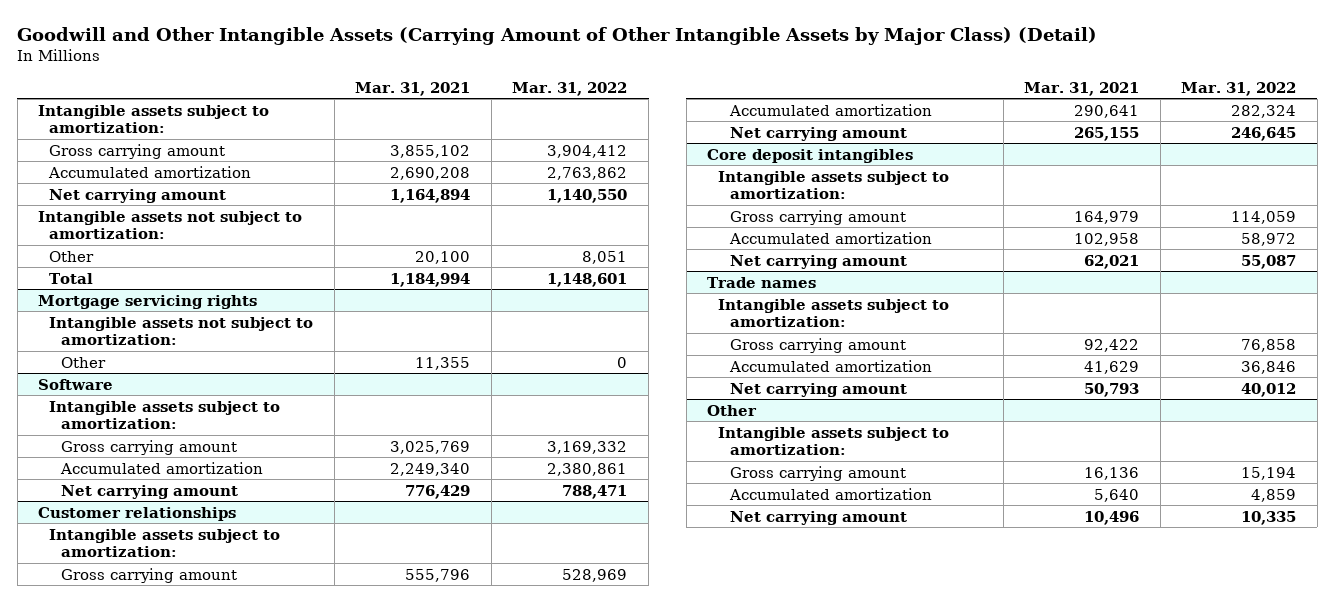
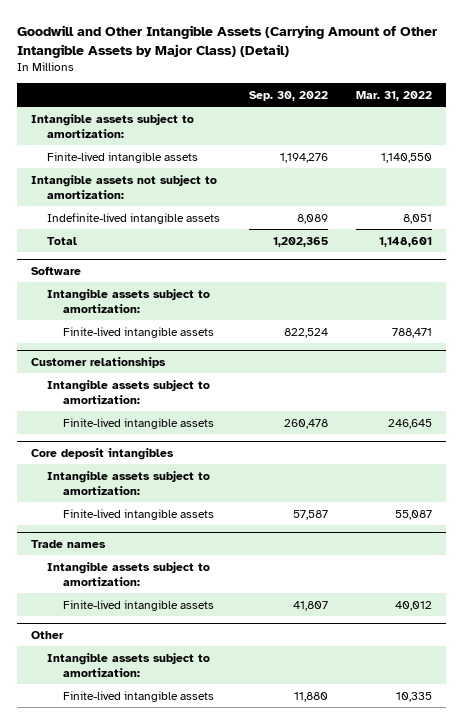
- | Mar. 31, 2021 | Mar. 31, 2022
+ | Sep. 30, 2022 | Mar. 31, 2022
- Gross carrying amount | 3,855,102 | 3,904,412
- Accumulated amortization | 2,690,208 | 2,763,862
- Net carrying amount | 1,164,894 | 1,140,550
+ Finite-lived intangible assets | 1,194,276 | 1,140,550
- Other | 20,100 | 8,051
+ Indefinite-lived intangible assets | 8,089 | 8,051
- Mortgage servicing rights
- Intangible assets not subject to amortization:
- Other | 11,355 | 0
@ Software
- Gross carrying amount | 3,025,769 | 3,169,332
- Accumulated amortization | 2,249,340 | 2,380,861
- Net carrying amount | 776,429 | 788,471
+ Finite-lived intangible assets | 822,524 | 788,471
@ Customer relationships
- Gross carrying amount | 555,796 | 528,969
- Accumulated amortization | 290,641 | 282,324
- Net carrying amount | 265,155 | 246,645
+ Finite-lived intangible assets | 260,478 | 246,645
@ Core deposit intangibles
- Gross carrying amount | 164,979 | 114,059
- Accumulated amortization | 102,958 | 58,972
- Net carrying amount | 62,021 | 55,087
+ Finite-lived intangible assets | 57,587 | 55,087
@ Trade names
- Gross carrying amount | 92,422 | 76,858
- Accumulated amortization | 41,629 | 36,846
- Net carrying amount | 50,793 | 40,012
+ Finite-lived intangible assets | 41,807 | 40,012
@ Other
- Gross carrying amount | 16,136 | 15,194
- Accumulated amortization | 5,640 | 4,859
- Net carrying amount | 10,496 | 10,335
+ Finite-lived intangible assets | 11,880 | 10,335

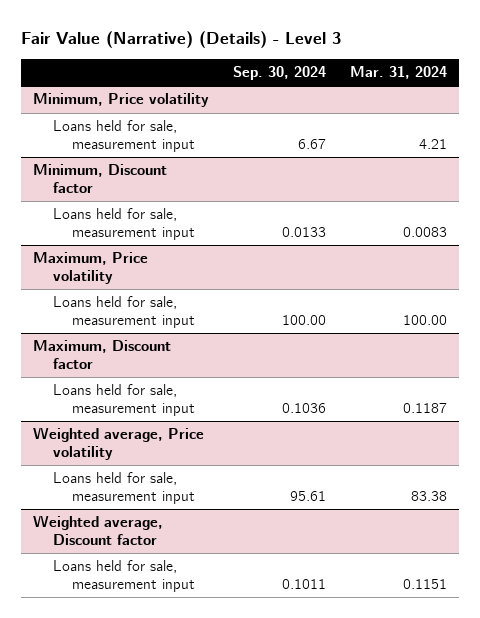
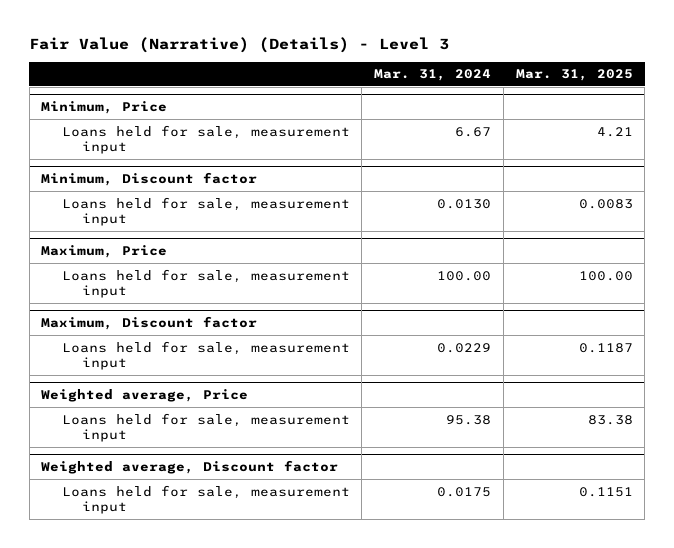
- | Sep. 30, 2024 | Mar. 31, 2024
+ | Mar. 31, 2024 | Mar. 31, 2025
- Minimum, Price volatility
- Loans held for sale, measurement input | 6.67 | 4.21
+ Minimum, Price
+ Loans held for sale, measurement input | 6.67 | 4.21
@ Minimum, Discount factor
- Loans held for sale, measurement input | 0.0133 | 0.0083
- Maximum, Price volatility
@ Minimum, Discount factor
+ Loans held for sale, measurement input | 0.0130 | 0.0083
+ Maximum, Price
@ Maximum, Discount factor
- Loans held for sale, measurement input | 0.1036 | 0.1187
- Weighted average, Price volatility
- Loans held for sale, measurement input | 95.61 | 83.38
@ Maximum, Discount factor
+ Loans held for sale, measurement input | 0.0229 | 0.1187
+ Weighted average, Price
+ Loans held for sale, measurement input | 95.38 | 83.38
@ Weighted average, Discount factor
- Loans held for sale, measurement input | 0.1011 | 0.1151
+ Loans held for sale, measurement input | 0.0175 | 0.1151

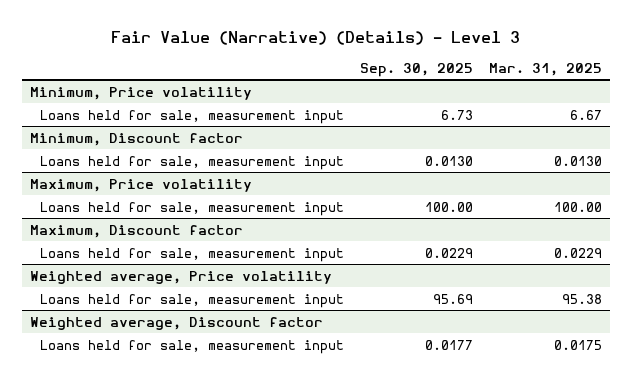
- | Mar. 31, 2024 | Mar. 31, 2025
+ | Sep. 30, 2025 | Mar. 31, 2025
- Minimum, Price
- Loans held for sale, measurement input | 6.67 | 4.21
+ Minimum, Price volatility
+ Loans held for sale, measurement input | 6.73 | 6.67
@ Minimum, Discount factor
- Loans held for sale, measurement input | 0.0130 | 0.0083
- Maximum, Price
@ Minimum, Discount factor
+ Loans held for sale, measurement input | 0.0130 | 0.0130
+ Maximum, Price volatility
@ Maximum, Discount factor
- Loans held for sale, measurement input | 0.0229 | 0.1187
- Weighted average, Price
- Loans held for sale, measurement input | 95.38 | 83.38
@ Maximum, Discount factor
+ Loans held for sale, measurement input | 0.0229 | 0.0229
+ Weighted average, Price volatility
+ Loans held for sale, measurement input | 95.69 | 95.38
@ Weighted average, Discount factor
- Loans held for sale, measurement input | 0.0175 | 0.1151
+ Loans held for sale, measurement input | 0.0177 | 0.0175

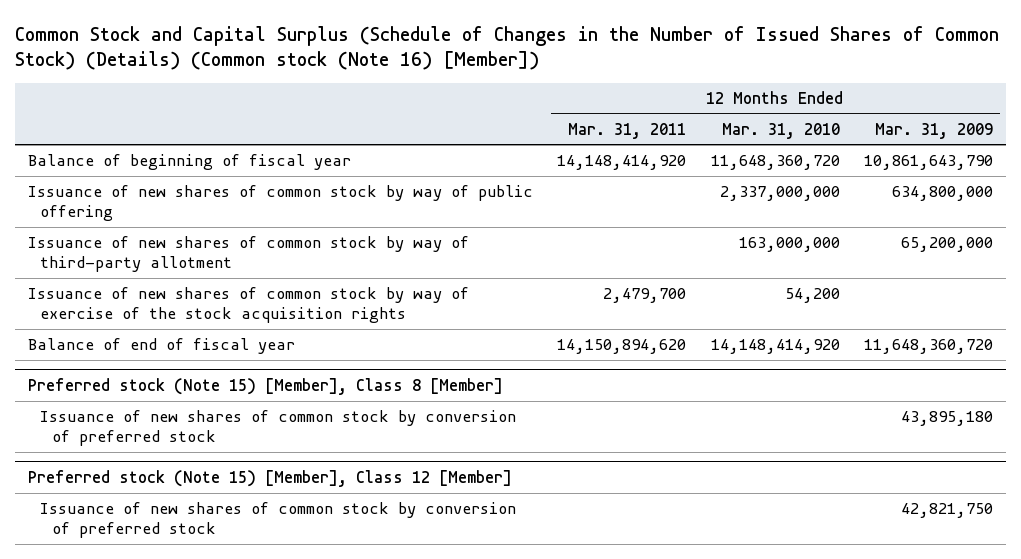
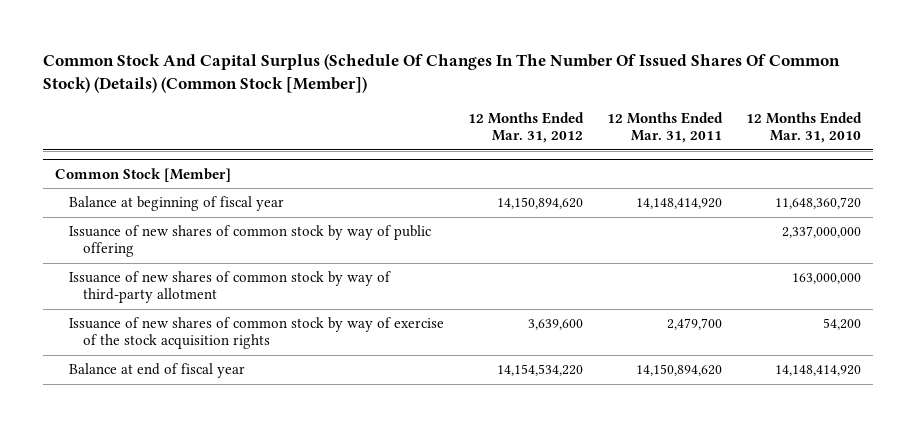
- Common Stock and Capital Surplus (Schedule of Changes in the Number of Issued Shares of Common Stock) (Details) (Common stock (Note 16) [Member])
+ Common Stock And Capital Surplus (Schedule Of Changes In The Number Of Issued Shares Of Common Stock) (Details) (Common Stock [Member])
- | 12 Months Ended Mar. 31, 2011 | 12 Months Ended Mar. 31, 2010 | 12 Months Ended Mar. 31, 2009
+ | 12 Months Ended Mar. 31, 2012 | 12 Months Ended Mar. 31, 2011 | 12 Months Ended Mar. 31, 2010
- Balance of beginning of fiscal year | 14,148,414,920 | 11,648,360,720 | 10,861,643,790
+ Common Stock [Member]
+ Balance at beginning of fiscal year | 14,150,894,620 | 14,148,414,920 | 11,648,360,720
- Balance of end of fiscal year | 14,150,894,620 | 14,148,414,920 | 11,648,360,720
- Preferred stock (Note 15) [Member], Class 8 [Member]
- Issuance of new shares of common stock by conversion of preferred stock | | | 43,895,180
- Preferred stock (Note 15) [Member], Class 12 [Member]
- Issuance of new shares of common stock by conversion of preferred stock | | | 42,821,750
+ Balance at end of fiscal year | 14,154,534,220 | 14,150,894,620 | 14,148,414,920

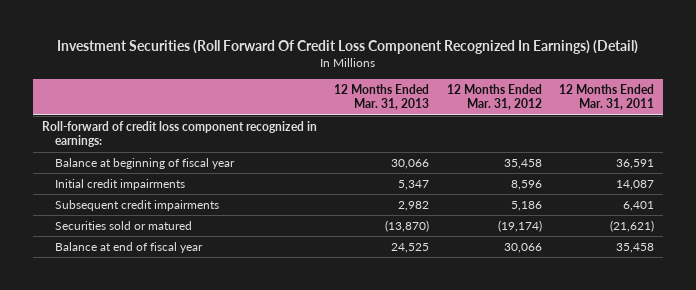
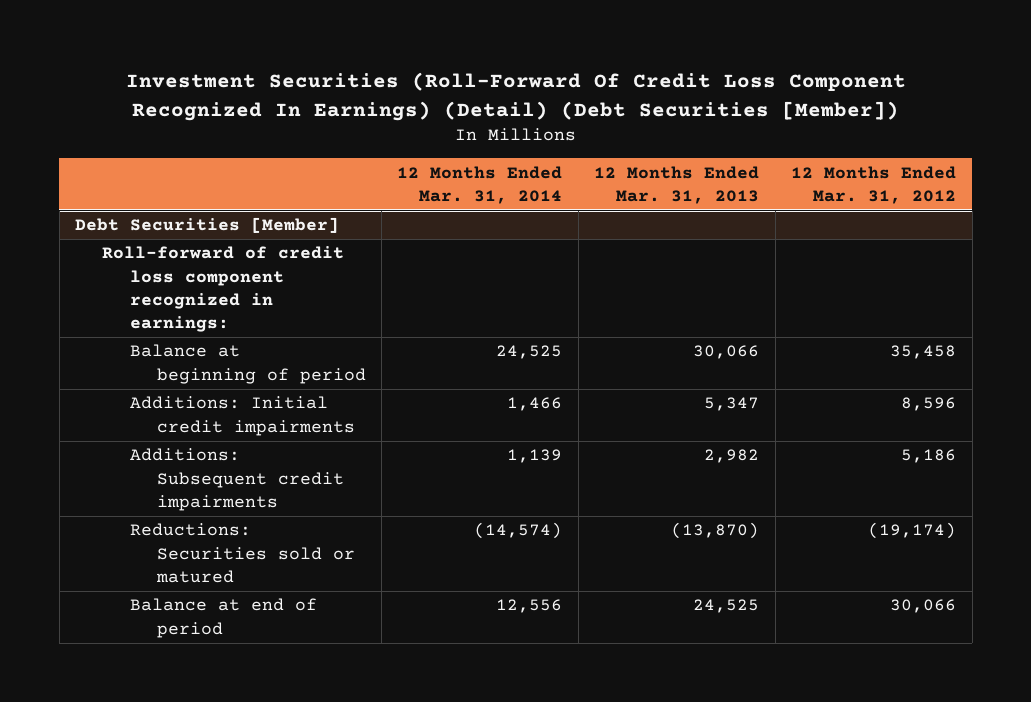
- Investment Securities (Roll Forward Of Credit Loss Component Recognized In Earnings) (Detail)
+ Investment Securities (Roll-Forward Of Credit Loss Component Recognized In Earnings) (Detail) (Debt Securities [Member])
- | 12 Months Ended Mar. 31, 2013 | 12 Months Ended Mar. 31, 2012 | 12 Months Ended Mar. 31, 2011
+ | 12 Months Ended Mar. 31, 2014 | 12 Months Ended Mar. 31, 2013 | 12 Months Ended Mar. 31, 2012
+ Debt Securities [Member]
- Balance at beginning of fiscal year | 30,066 | 35,458 | 36,591
- Initial credit impairments | 5,347 | 8,596 | 14,087
- Subsequent credit impairments | 2,982 | 5,186 | 6,401
- Securities sold or matured | (13,870) | (19,174) | (21,621)
- Balance at end of fiscal year | 24,525 | 30,066 | 35,458
+ Balance at beginning of period | 24,525 | 30,066 | 35,458
+ Additions: Initial credit impairments | 1,466 | 5,347 | 8,596
+ Additions: Subsequent credit impairments | 1,139 | 2,982 | 5,186
+ Reductions: Securities sold or matured | (14,574) | (13,870) | (19,174)
+ Balance at end of period | 12,556 | 24,525 | 30,066

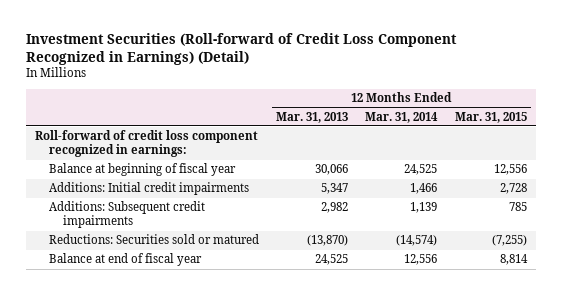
- Investment Securities (Roll-Forward Of Credit Loss Component Recognized In Earnings) (Detail) (Debt Securities [Member])
+ Investment Securities (Roll-forward of Credit Loss Component Recognized in Earnings) (Detail)
- | 12 Months Ended Mar. 31, 2014 | 12 Months Ended Mar. 31, 2013 | 12 Months Ended Mar. 31, 2012
+ | 12 Months Ended Mar. 31, 2013 | 12 Months Ended Mar. 31, 2014 | 12 Months Ended Mar. 31, 2015
- Debt Securities [Member]
- Balance at beginning of period | 24,525 | 30,066 | 35,458
+ Balance at beginning of fiscal year | 30,066 | 24,525 | 12,556
- Balance at end of period | 12,556 | 24,525 | 30,066
+ Balance at end of fiscal year | 24,525 | 12,556 | 8,814

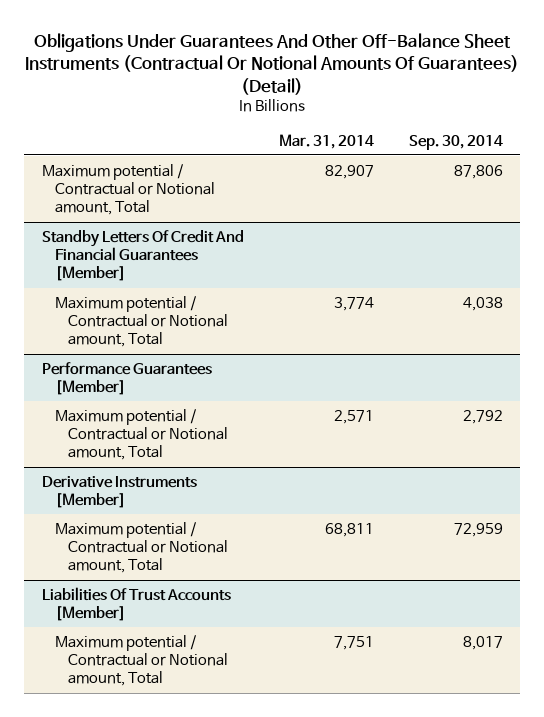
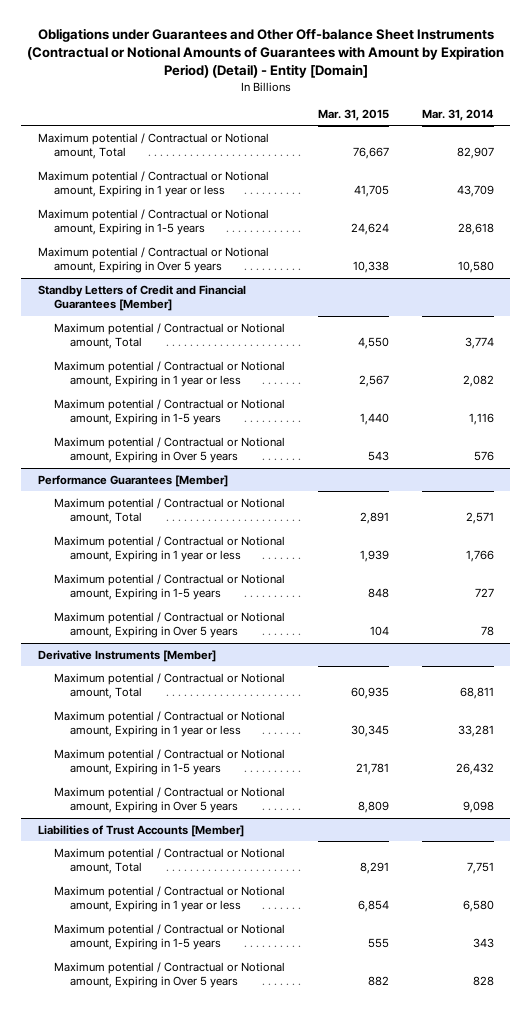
- Obligations Under Guarantees And Other Off-Balance Sheet Instruments (Contractual Or Notional Amounts Of Guarantees) (Detail)
+ Obligations under Guarantees and Other Off-balance Sheet Instruments (Contractual or Notional Amounts of Guarantees with Amount by Expiration Period) (Detail) - Entity [Domain]
- | Mar. 31, 2014 | Sep. 30, 2014
+ | Mar. 31, 2015 | Mar. 31, 2014
- Standby Letters Of Credit And Financial Guarantees [Member]
+ Maximum potential / Contractual or Notional amount, Expiring in 1 year or less | 41,705 | 43,709
+ Maximum potential / Contractual or Notional amount, Expiring in 1-5 years | 24,624 | 28,618
+ Maximum potential / Contractual or Notional amount, Expiring in Over 5 years | 10,338 | 10,580
+ Standby Letters of Credit and Financial Guarantees [Member]
+ Maximum potential / Contractual or Notional amount, Expiring in 1 year or less | 2,567 | 2,082
+ Maximum potential / Contractual or Notional amount, Expiring in 1-5 years | 1,440 | 1,116
+ Maximum potential / Contractual or Notional amount, Expiring in Over 5 years | 543 | 576
@ Performance Guarantees [Member]
+ Maximum potential / Contractual or Notional amount, Expiring in 1 year or less | 1,939 | 1,766
+ Maximum potential / Contractual or Notional amount, Expiring in 1-5 years | 848 | 727
+ Maximum potential / Contractual or Notional amount, Expiring in Over 5 years | 104 | 78
- Liabilities Of Trust Accounts [Member]
@ Derivative Instruments [Member]
+ Maximum potential / Contractual or Notional amount, Expiring in 1 year or less | 30,345 | 33,281
+ Maximum potential / Contractual or Notional amount, Expiring in 1-5 years | 21,781 | 26,432
+ Maximum potential / Contractual or Notional amount, Expiring in Over 5 years | 8,809 | 9,098
+ Liabilities of Trust Accounts [Member]
+ Maximum potential / Contractual or Notional amount, Expiring in 1 year or less | 6,854 | 6,580
+ Maximum potential / Contractual or Notional amount, Expiring in 1-5 years | 555 | 343
+ Maximum potential / Contractual or Notional amount, Expiring in Over 5 years | 882 | 828

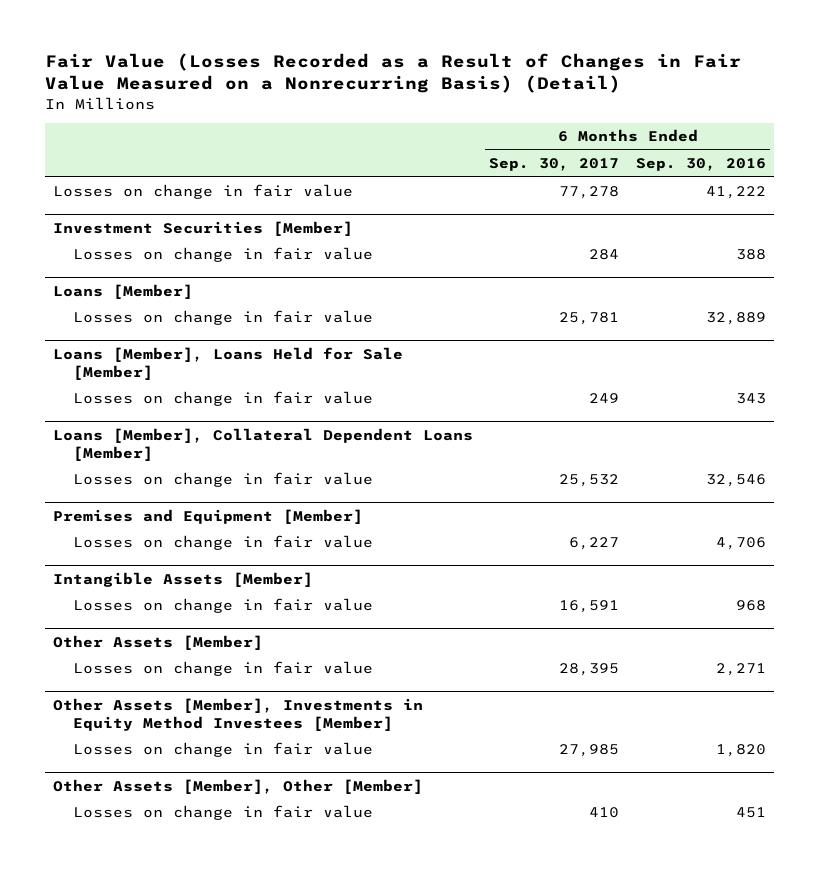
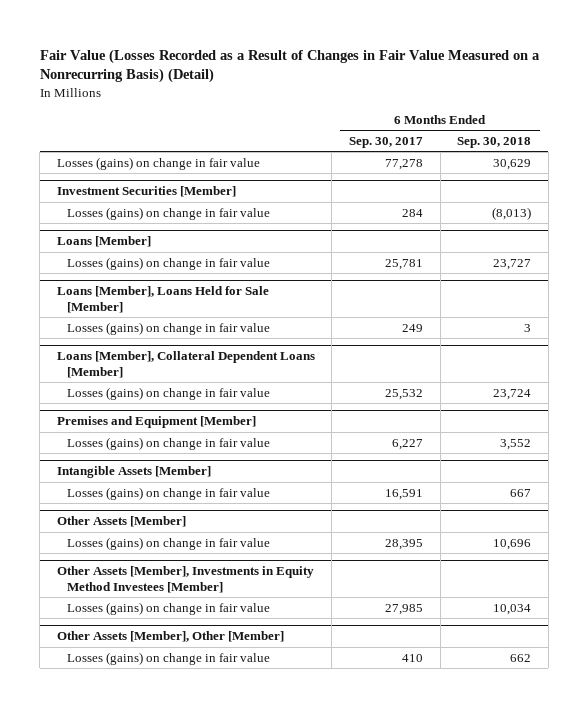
- | 6 Months Ended Sep. 30, 2017 | 6 Months Ended Sep. 30, 2016
+ | 6 Months Ended Sep. 30, 2017 | 6 Months Ended Sep. 30, 2018
- Losses on change in fair value | 77,278 | 41,222
+ Losses (gains) on change in fair value | 77,278 | 30,629
@ Investment Securities [Member]
- Losses on change in fair value | 284 | 388
+ Losses (gains) on change in fair value | 284 | (8,013)
@ Loans [Member]
- Losses on change in fair value | 25,781 | 32,889
+ Losses (gains) on change in fair value | 25,781 | 23,727
@ Loans [Member], Loans Held for Sale [Member]
- Losses on change in fair value | 249 | 343
+ Losses (gains) on change in fair value | 249 | 3
@ Loans [Member], Collateral Dependent Loans [Member]
- Losses on change in fair value | 25,532 | 32,546
+ Losses (gains) on change in fair value | 25,532 | 23,724
@ Premises and Equipment [Member]
- Losses on change in fair value | 6,227 | 4,706
+ Losses (gains) on change in fair value | 6,227 | 3,552
@ Intangible Assets [Member]
- Losses on change in fair value | 16,591 | 968
+ Losses (gains) on change in fair value | 16,591 | 667
@ Other Assets [Member]
- Losses on change in fair value | 28,395 | 2,271
+ Losses (gains) on change in fair value | 28,395 | 10,696
@ Other Assets [Member], Investments in Equity Method Investees [Member]
- Losses on change in fair value | 27,985 | 1,820
+ Losses (gains) on change in fair value | 27,985 | 10,034
@ Other Assets [Member], Other [Member]
- Losses on change in fair value | 410 | 451
+ Losses (gains) on change in fair value | 410 | 662

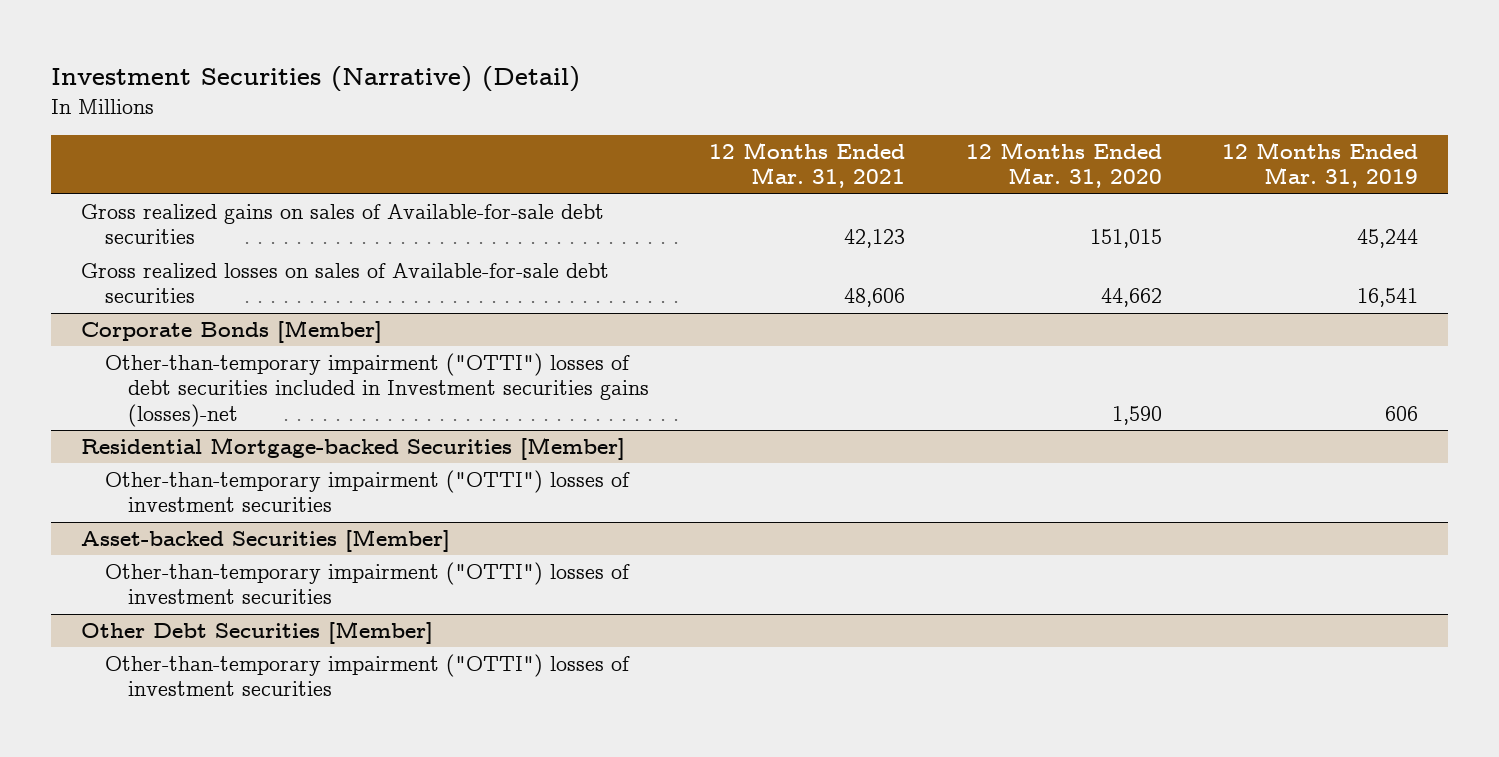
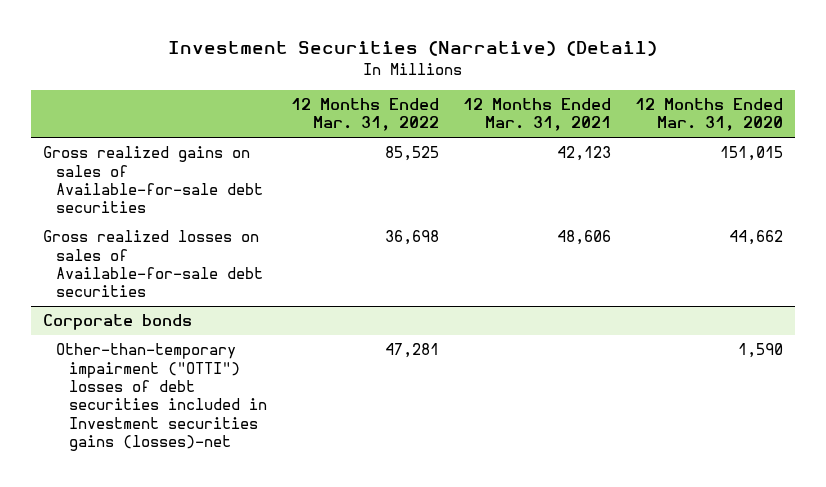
- | 12 Months Ended Mar. 31, 2021 | 12 Months Ended Mar. 31, 2020 | 12 Months Ended Mar. 31, 2019
+ | 12 Months Ended Mar. 31, 2022 | 12 Months Ended Mar. 31, 2021 | 12 Months Ended Mar. 31, 2020
- Corporate Bonds [Member]
+ Corporate bonds
- Residential Mortgage-backed Securities [Member]
- Other-than-temporary impairment ("OTTI") losses of investment securities
- Asset-backed Securities [Member]
- Other-than-temporary impairment ("OTTI") losses of investment securities
- Other Debt Securities [Member]
- Other-than-temporary impairment ("OTTI") losses of investment securities

